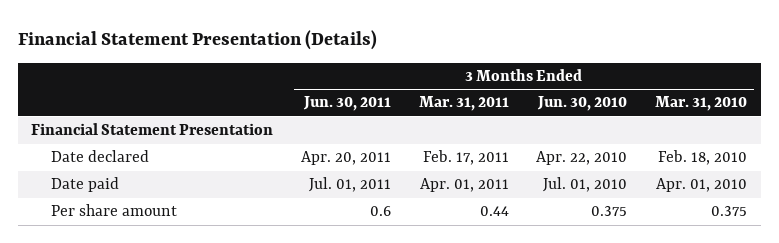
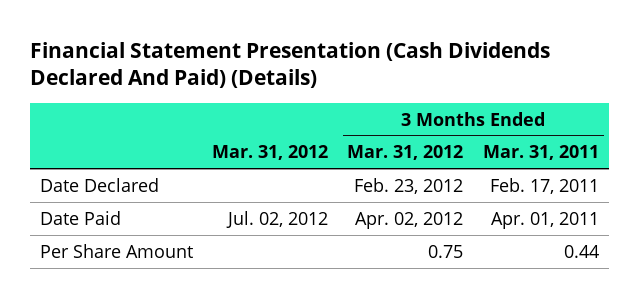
- Financial Statement Presentation (Details)
+ Financial Statement Presentation (Cash Dividends Declared And Paid) (Details)
- | 3 Months Ended Jun. 30, 2011 | 3 Months Ended Mar. 31, 2011 | 3 Months Ended Jun. 30, 2010 | 3 Months Ended Mar. 31, 2010
+ | Mar. 31, 2012 | 3 Months Ended Mar. 31, 2012 | 3 Months Ended Mar. 31, 2011
- Financial Statement Presentation
- Date declared | Apr. 20, 2011 | Feb. 17, 2011 | Apr. 22, 2010 | Feb. 18, 2010
- Date paid | Jul. 01, 2011 | Apr. 01, 2011 | Jul. 01, 2010 | Apr. 01, 2010
- Per share amount | 0.6 | 0.44 | 0.375 | 0.375
+ Date Declared | | Feb. 23, 2012 | Feb. 17, 2011
+ Date Paid | Jul. 02, 2012 | Apr. 02, 2012 | Apr. 01, 2011
+ Per Share Amount | | 0.75 | 0.44

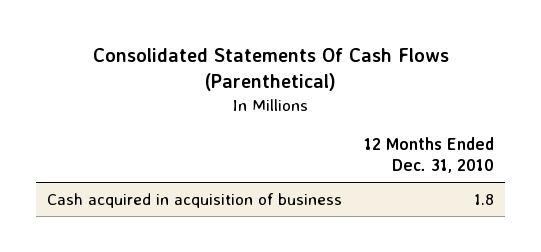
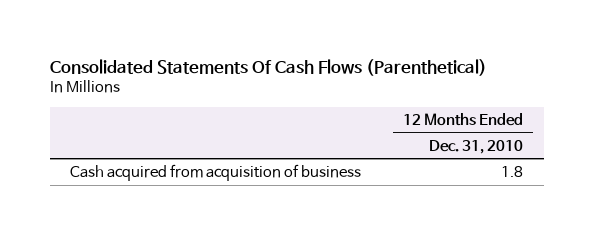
- Cash acquired in acquisition of business | 1.8
+ Cash acquired from acquisition of business | 1.8

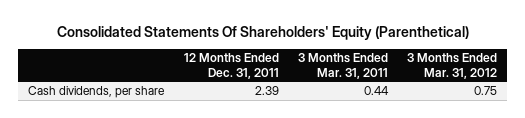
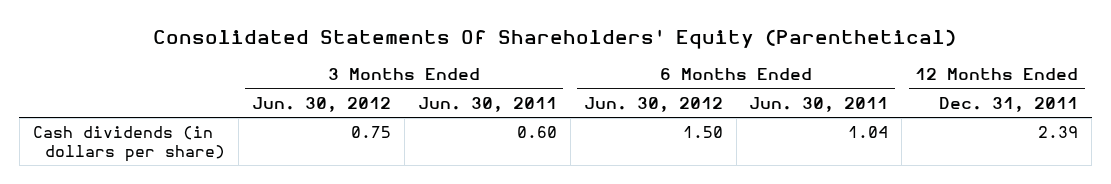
- | 12 Months Ended Dec. 31, 2011 | 3 Months Ended Mar. 31, 2011 | 3 Months Ended Mar. 31, 2012
+ | 3 Months Ended Jun. 30, 2012 | 3 Months Ended Jun. 30, 2011 | 6 Months Ended Jun. 30, 2012 | 6 Months Ended Jun. 30, 2011 | 12 Months Ended Dec. 31, 2011
- Cash dividends, per share | 2.39 | 0.44 | 0.75
+ Cash dividends (in dollars per share) | 0.75 | 0.60 | 1.50 | 1.04 | 2.39

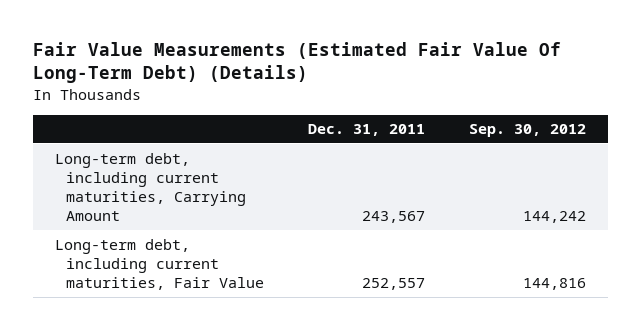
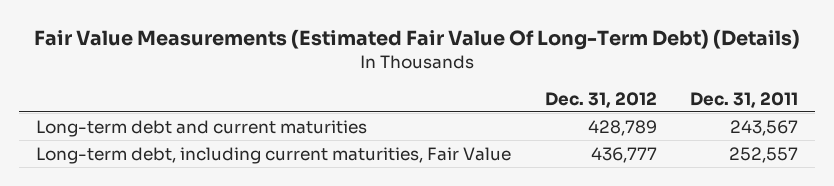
- | Dec. 31, 2011 | Sep. 30, 2012
+ | Dec. 31, 2012 | Dec. 31, 2011
- Long-term debt, including current maturities, Carrying Amount | 243,567 | 144,242
+ Long-term debt and current maturities | 428,789 | 243,567

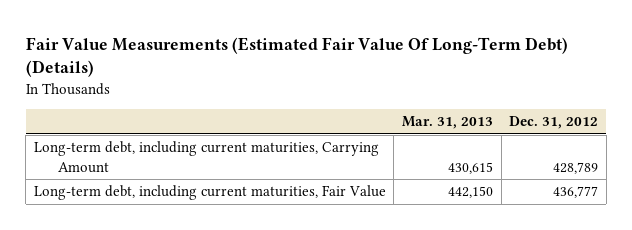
- | Dec. 31, 2012 | Dec. 31, 2011
+ | Mar. 31, 2013 | Dec. 31, 2012
- Long-term debt and current maturities | 428,789 | 243,567
+ Long-term debt, including current maturities, Carrying Amount | 430,615 | 428,789

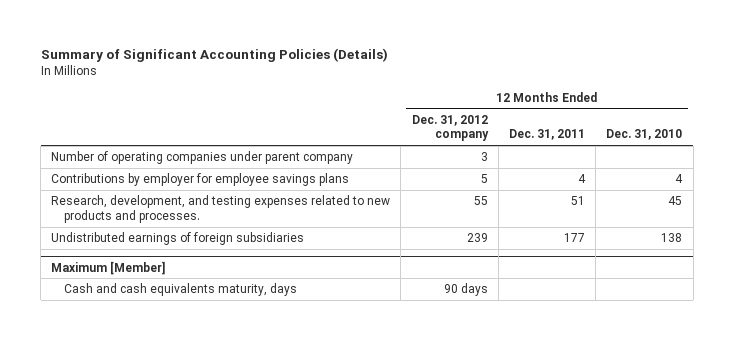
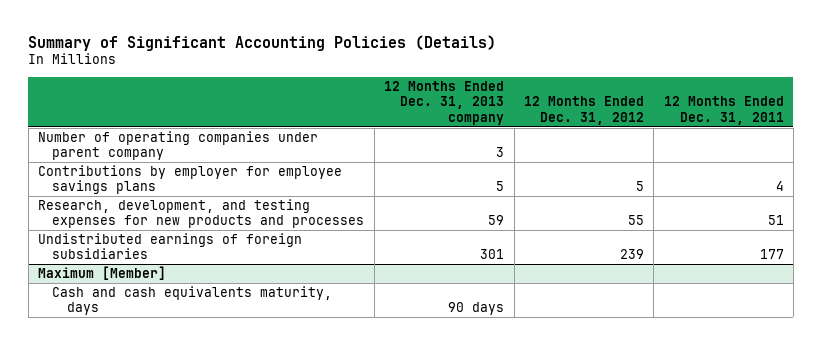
- | 12 Months Ended Dec. 31, 2012 company | 12 Months Ended Dec. 31, 2011 | 12 Months Ended Dec. 31, 2010
+ | 12 Months Ended Dec. 31, 2013 company | 12 Months Ended Dec. 31, 2012 | 12 Months Ended Dec. 31, 2011
- Research, development, and testing expenses related to new products and processes. | 55 | 51 | 45
+ Research, development, and testing expenses for new products and processes | 59 | 55 | 51

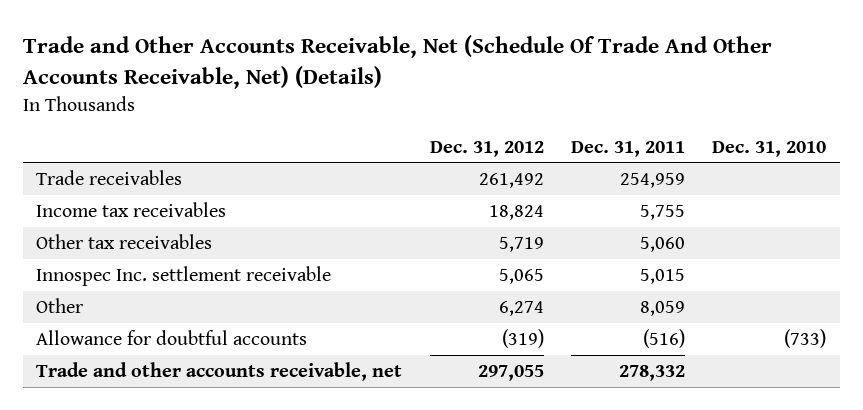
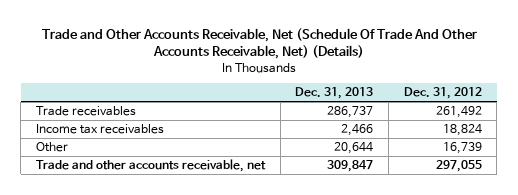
- | Dec. 31, 2012 | Dec. 31, 2011 | Dec. 31, 2010
+ | Dec. 31, 2013 | Dec. 31, 2012
- Other tax receivables | 5,719 | 5,060 |
- Innospec Inc. settlement receivable | 5,065 | 5,015 |
- Other | 6,274 | 8,059 |
- Allowance for doubtful accounts | (319) | (516) | (733)
+ Other | 20,644 | 16,739

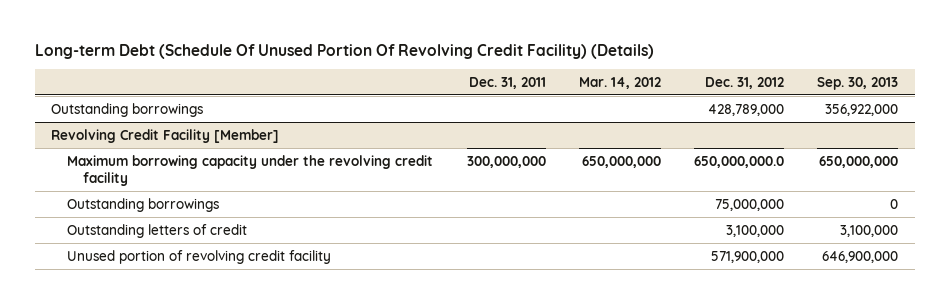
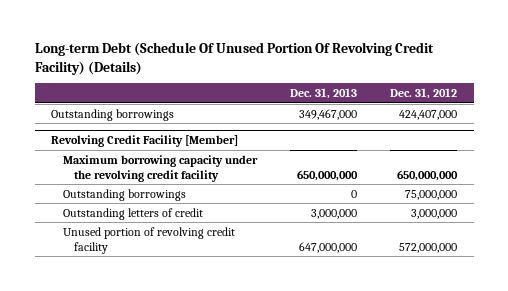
- | Dec. 31, 2011 | Mar. 14, 2012 | Dec. 31, 2012 | Sep. 30, 2013
+ | Dec. 31, 2013 | Dec. 31, 2012
- Outstanding borrowings | | | 428,789,000 | 356,922,000
+ Outstanding borrowings | 349,467,000 | 424,407,000
@ Revolving Credit Facility [Member]
- Maximum borrowing capacity under the revolving credit facility | 300,000,000 | 650,000,000 | 650,000,000.0 | 650,000,000
+ Maximum borrowing capacity under the revolving credit facility | 650,000,000 | 650,000,000
- Outstanding letters of credit | | | 3,100,000 | 3,100,000
- Unused portion of revolving credit facility | | | 571,900,000 | 646,900,000
+ Outstanding letters of credit | 3,000,000 | 3,000,000
+ Unused portion of revolving credit facility | 647,000,000 | 572,000,000

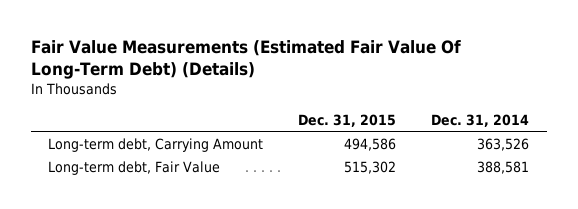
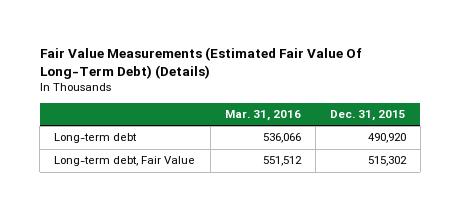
- | Dec. 31, 2015 | Dec. 31, 2014
+ | Mar. 31, 2016 | Dec. 31, 2015
- Long-term debt, Carrying Amount | 494,586 | 363,526
+ Long-term debt | 536,066 | 490,920

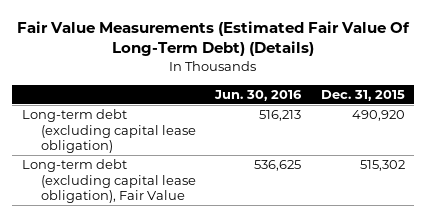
- | Mar. 31, 2016 | Dec. 31, 2015
+ | Jun. 30, 2016 | Dec. 31, 2015
- Long-term debt | 536,066 | 490,920
- Long-term debt, Fair Value | 551,512 | 515,302
+ Long-term debt (excluding capital lease obligation) | 516,213 | 490,920
+ Long-term debt (excluding capital lease obligation), Fair Value | 536,625 | 515,302

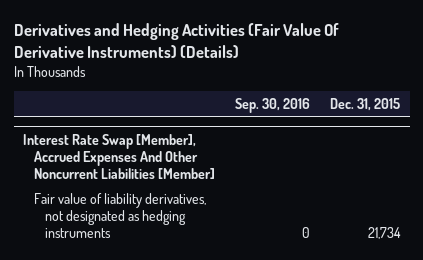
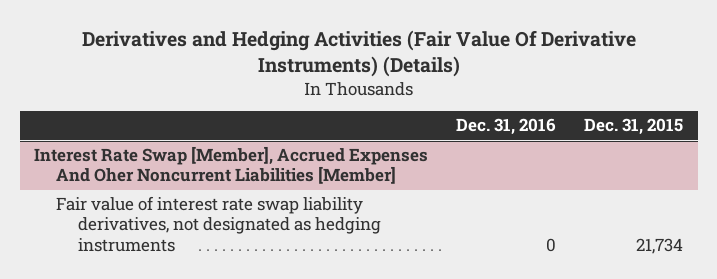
- | Sep. 30, 2016 | Dec. 31, 2015
+ | Dec. 31, 2016 | Dec. 31, 2015
- Interest Rate Swap [Member], Accrued Expenses And Other Noncurrent Liabilities [Member]
- Fair value of liability derivatives, not designated as hedging instruments | 0 | 21,734
+ Interest Rate Swap [Member], Accrued Expenses And Oher Noncurrent Liabilities [Member]
+ Fair value of interest rate swap liability derivatives, not designated as hedging instruments | 0 | 21,734

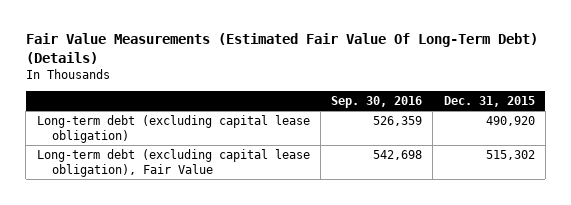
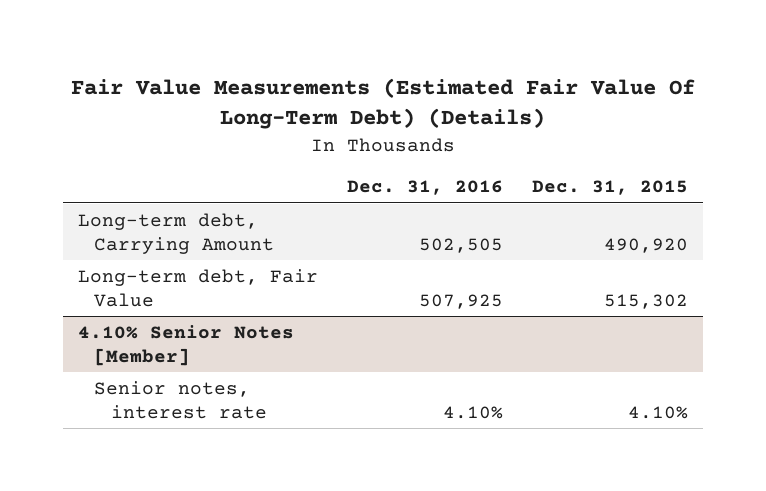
- | Sep. 30, 2016 | Dec. 31, 2015
+ | Dec. 31, 2016 | Dec. 31, 2015
- Long-term debt (excluding capital lease obligation) | 526,359 | 490,920
- Long-term debt (excluding capital lease obligation), Fair Value | 542,698 | 515,302
+ Long-term debt, Carrying Amount | 502,505 | 490,920
+ Long-term debt, Fair Value | 507,925 | 515,302
+ 4.10% Senior Notes [Member]
+ Senior notes, interest rate | 4.10% | 4.10%

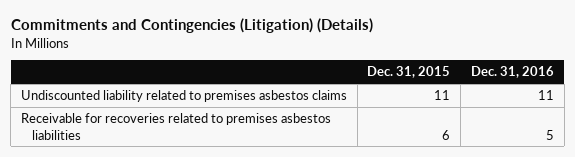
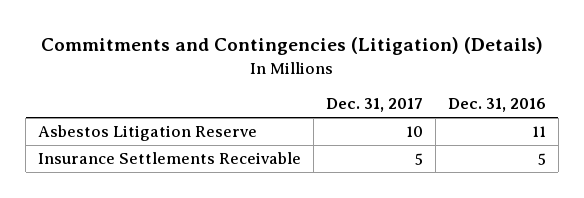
- | Dec. 31, 2015 | Dec. 31, 2016
+ | Dec. 31, 2017 | Dec. 31, 2016
- Undiscounted liability related to premises asbestos claims | 11 | 11
- Receivable for recoveries related to premises asbestos liabilities | 6 | 5
+ Asbestos Litigation Reserve | 10 | 11
+ Insurance Settlements Receivable | 5 | 5

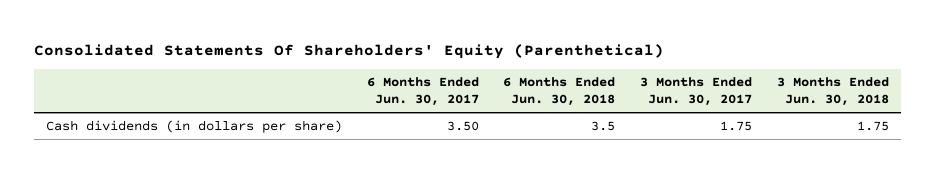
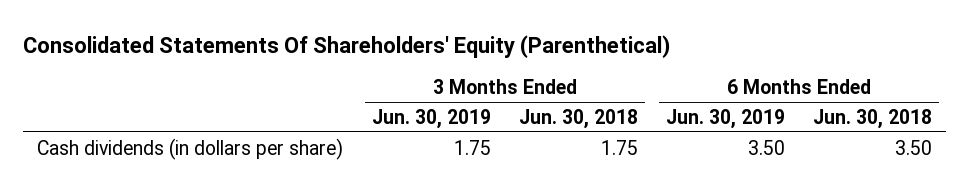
- | 6 Months Ended Jun. 30, 2017 | 6 Months Ended Jun. 30, 2018 | 3 Months Ended Jun. 30, 2017 | 3 Months Ended Jun. 30, 2018
+ | 3 Months Ended Jun. 30, 2019 | 3 Months Ended Jun. 30, 2018 | 6 Months Ended Jun. 30, 2019 | 6 Months Ended Jun. 30, 2018
- Cash dividends (in dollars per share) | 3.50 | 3.5 | 1.75 | 1.75
+ Cash dividends (in dollars per share) | 1.75 | 1.75 | 3.50 | 3.50

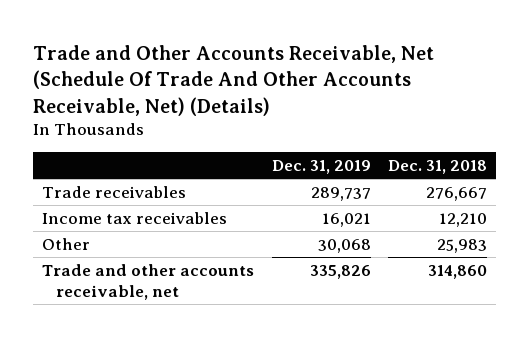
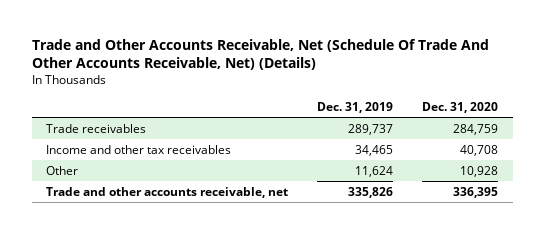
- | Dec. 31, 2019 | Dec. 31, 2018
+ | Dec. 31, 2019 | Dec. 31, 2020
- Income tax receivables | 16,021 | 12,210
- Other | 30,068 | 25,983
+ Income and other tax receivables | 34,465 | 40,708
+ Other | 11,624 | 10,928

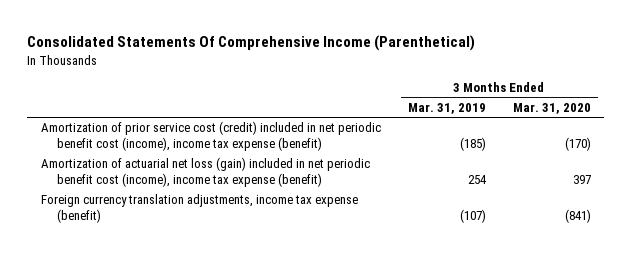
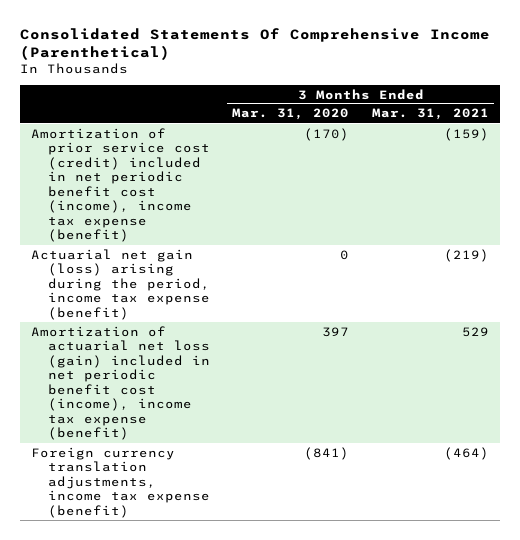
- | 3 Months Ended Mar. 31, 2019 | 3 Months Ended Mar. 31, 2020
+ | 3 Months Ended Mar. 31, 2020 | 3 Months Ended Mar. 31, 2021
+ Actuarial net gain (loss) arising during the period, income tax expense (benefit) | 0 | (219)

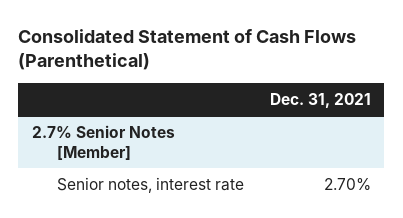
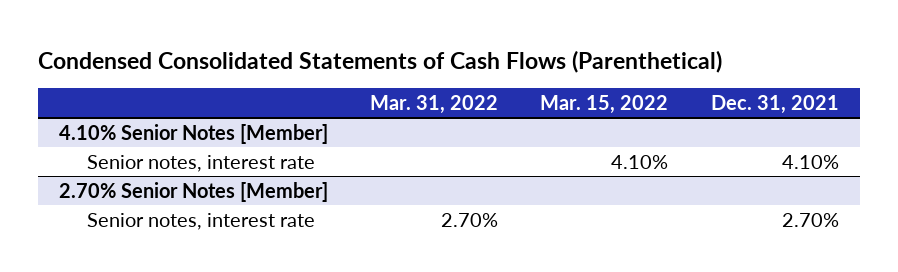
- Consolidated Statement of Cash Flows (Parenthetical)
+ Condensed Consolidated Statements of Cash Flows (Parenthetical)
- | Dec. 31, 2021
+ | Mar. 31, 2022 | Mar. 15, 2022 | Dec. 31, 2021
- 2.7% Senior Notes [Member]
+ 4.10% Senior Notes [Member]
+ Senior notes, interest rate | | 4.10% | 4.10%
+ 2.70% Senior Notes [Member]

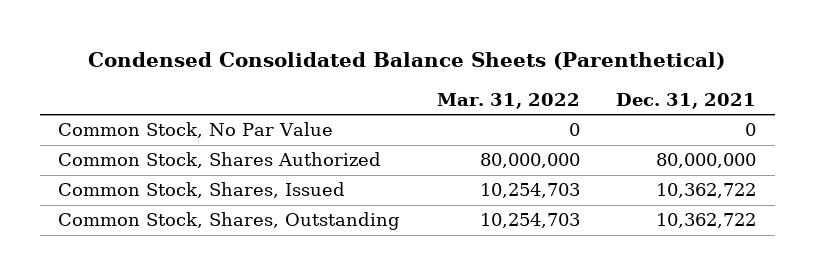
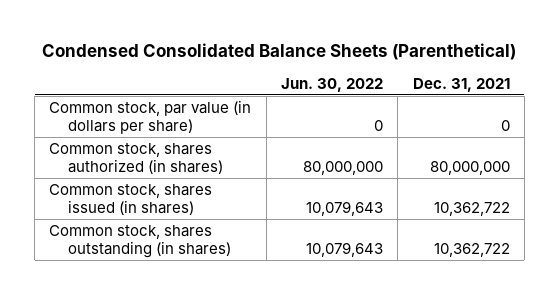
- | Mar. 31, 2022 | Dec. 31, 2021
+ | Jun. 30, 2022 | Dec. 31, 2021
- Common Stock, No Par Value | 0 | 0
- Common Stock, Shares Authorized | 80,000,000 | 80,000,000
- Common Stock, Shares, Issued | 10,254,703 | 10,362,722
- Common Stock, Shares, Outstanding | 10,254,703 | 10,362,722
+ Common stock, par value (in dollars per share) | 0 | 0
+ Common stock, shares authorized (in shares) | 80,000,000 | 80,000,000
+ Common stock, shares issued (in shares) | 10,079,643 | 10,362,722
+ Common stock, shares outstanding (in shares) | 10,079,643 | 10,362,722

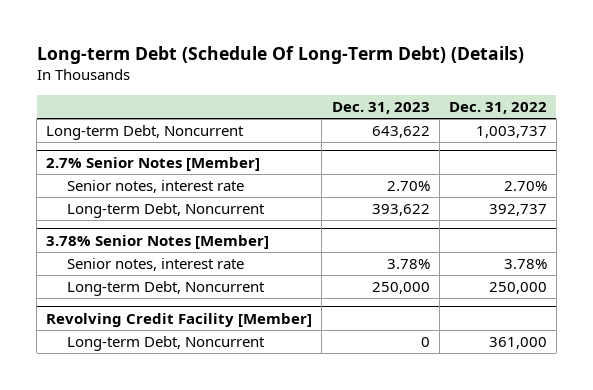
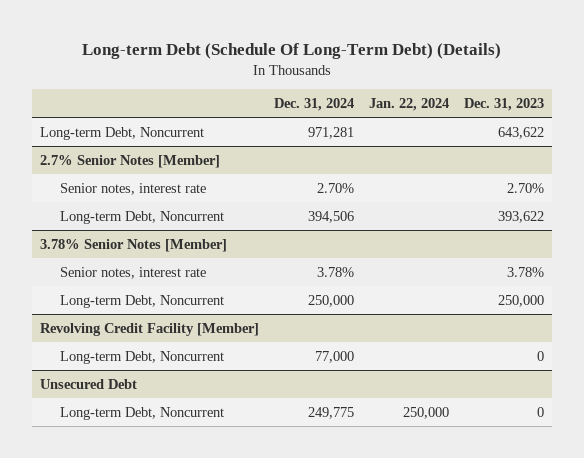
- | Dec. 31, 2023 | Dec. 31, 2022
+ | Dec. 31, 2024 | Jan. 22, 2024 | Dec. 31, 2023
+ Unsecured Debt
+ Long-term Debt, Noncurrent | 249,775 | 250,000 | 0

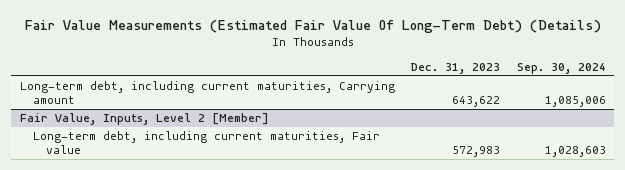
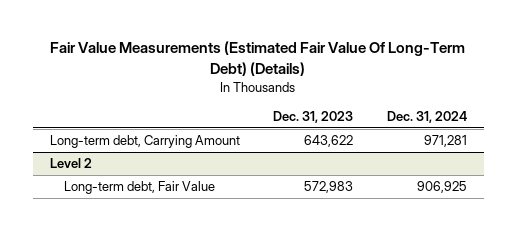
- | Dec. 31, 2023 | Sep. 30, 2024
+ | Dec. 31, 2023 | Dec. 31, 2024
- Long-term debt, including current maturities, Carrying amount | 643,622 | 1,085,006
- Fair Value, Inputs, Level 2 [Member]
- Long-term debt, including current maturities, Fair value | 572,983 | 1,028,603
+ Long-term debt, Carrying Amount | 643,622 | 971,281
+ Level 2
+ Long-term debt, Fair Value | 572,983 | 906,925

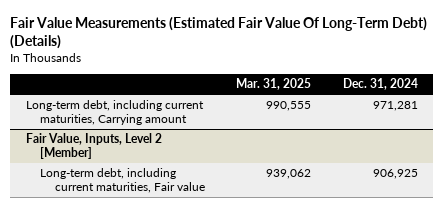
- | Dec. 31, 2023 | Dec. 31, 2024
+ | Mar. 31, 2025 | Dec. 31, 2024
- Long-term debt, Carrying Amount | 643,622 | 971,281
- Level 2
- Long-term debt, Fair Value | 572,983 | 906,925
+ Long-term debt, including current maturities, Carrying amount | 990,555 | 971,281
+ Fair Value, Inputs, Level 2 [Member]
+ Long-term debt, including current maturities, Fair value | 939,062 | 906,925

